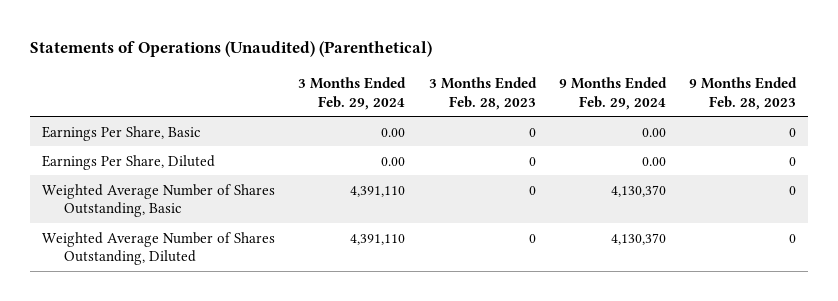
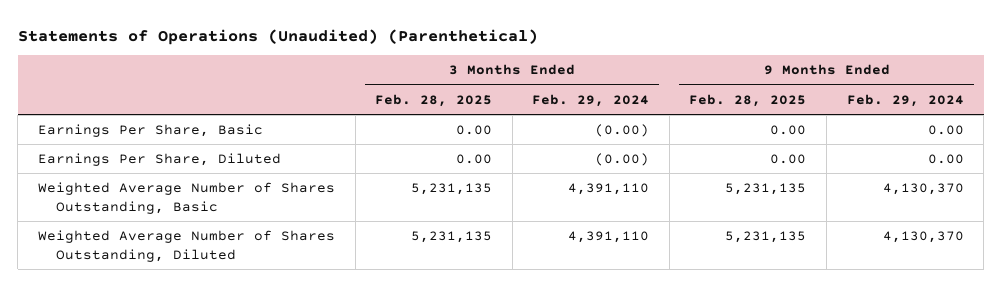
- | 3 Months Ended Feb. 29, 2024 | 3 Months Ended Feb. 28, 2023 | 9 Months Ended Feb. 29, 2024 | 9 Months Ended Feb. 28, 2023
+ | 3 Months Ended Feb. 28, 2025 | 3 Months Ended Feb. 29, 2024 | 9 Months Ended Feb. 28, 2025 | 9 Months Ended Feb. 29, 2024
- Earnings Per Share, Basic | 0.00 | 0 | 0.00 | 0
- Earnings Per Share, Diluted | 0.00 | 0 | 0.00 | 0
+ Earnings Per Share, Basic | 0.00 | (0.00) | 0.00 | 0.00
+ Earnings Per Share, Diluted | 0.00 | (0.00) | 0.00 | 0.00

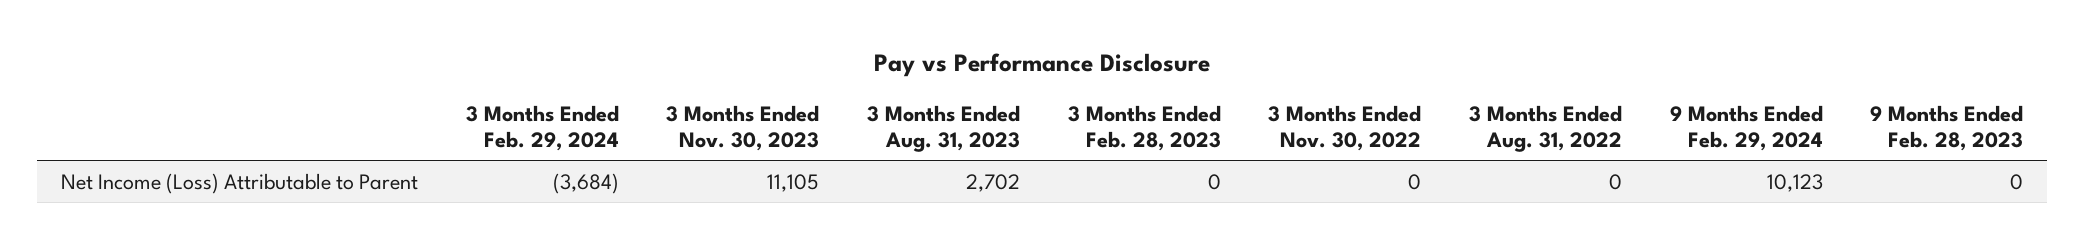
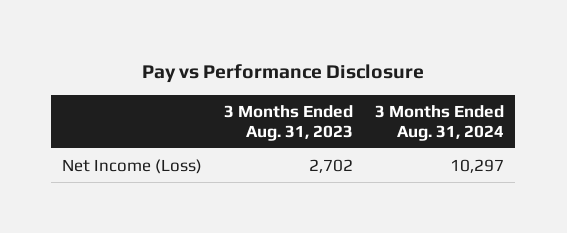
- | 3 Months Ended Feb. 29, 2024 | 3 Months Ended Nov. 30, 2023 | 3 Months Ended Aug. 31, 2023 | 3 Months Ended Feb. 28, 2023 | 3 Months Ended Nov. 30, 2022 | 3 Months Ended Aug. 31, 2022 | 9 Months Ended Feb. 29, 2024 | 9 Months Ended Feb. 28, 2023
+ | 3 Months Ended Aug. 31, 2023 | 3 Months Ended Aug. 31, 2024
- Net Income (Loss) Attributable to Parent | (3,684) | 11,105 | 2,702 | 0 | 0 | 0 | 10,123 | 0
+ Net Income (Loss) | 2,702 | 10,297

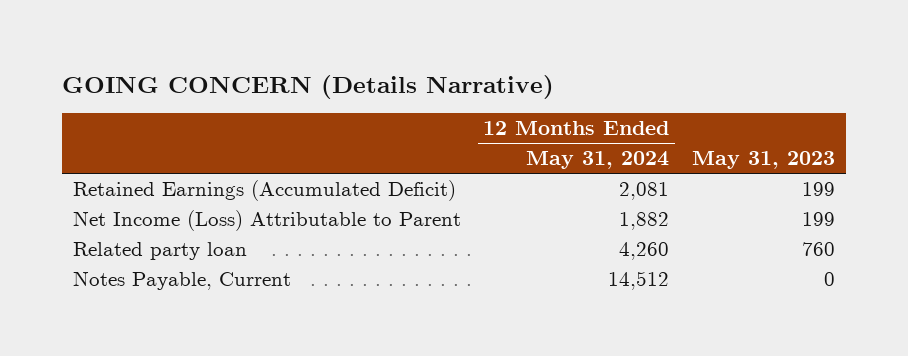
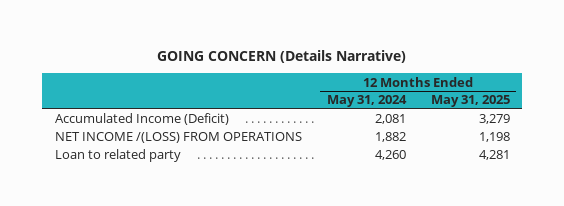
- | 12 Months Ended May 31, 2024 | May 31, 2023
+ | 12 Months Ended May 31, 2024 | 12 Months Ended May 31, 2025
- Retained Earnings (Accumulated Deficit) | 2,081 | 199
- Net Income (Loss) Attributable to Parent | 1,882 | 199
- Related party loan | 4,260 | 760
- Notes Payable, Current | 14,512 | 0
+ Accumulated Income (Deficit) | 2,081 | 3,279
+ NET INCOME /(LOSS) FROM OPERATIONS | 1,882 | 1,198
+ Loan to related party | 4,260 | 4,281

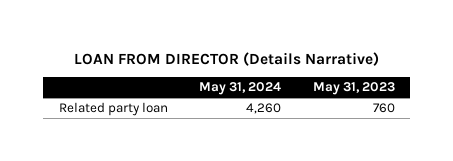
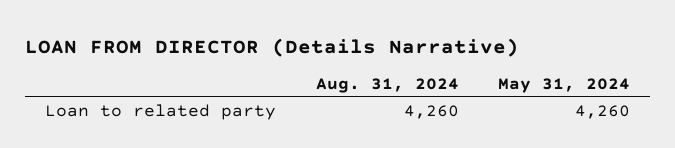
- | May 31, 2024 | May 31, 2023
+ | Aug. 31, 2024 | May 31, 2024
- Related party loan | 4,260 | 760
+ Loan to related party | 4,260 | 4,260

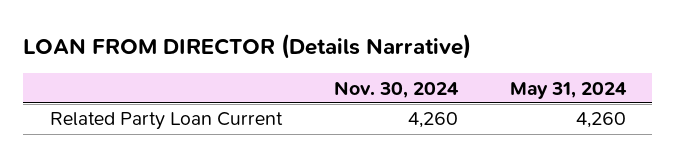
- | Aug. 31, 2024 | May 31, 2024
+ | Nov. 30, 2024 | May 31, 2024
- Loan to related party | 4,260 | 4,260
+ Related Party Loan Current | 4,260 | 4,260

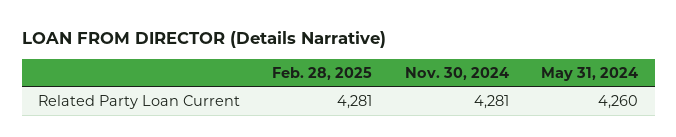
- | Nov. 30, 2024 | May 31, 2024
+ | Feb. 28, 2025 | Nov. 30, 2024 | May 31, 2024
- Related Party Loan Current | 4,260 | 4,260
+ Related Party Loan Current | 4,281 | 4,281 | 4,260

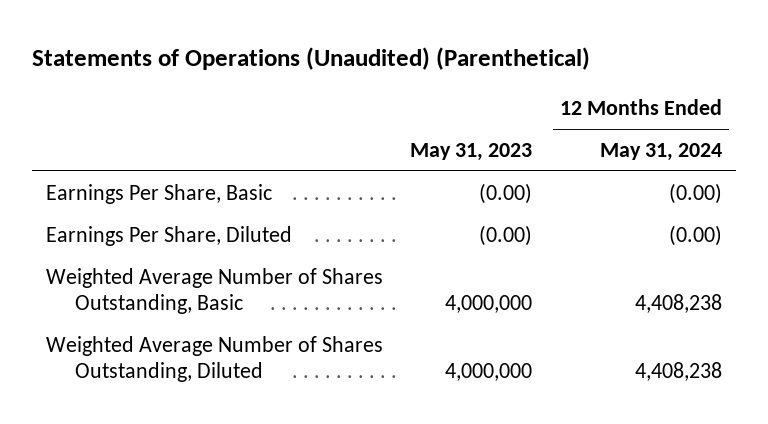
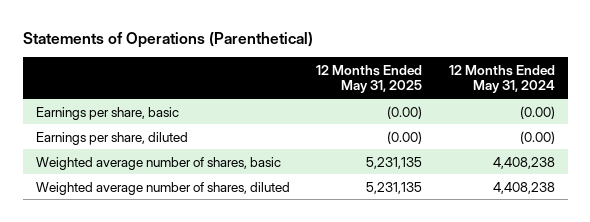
- Statements of Operations (Unaudited) (Parenthetical)
+ Statements of Operations (Parenthetical)
- | May 31, 2023 | 12 Months Ended May 31, 2024
+ | 12 Months Ended May 31, 2025 | 12 Months Ended May 31, 2024
- Earnings Per Share, Basic | (0.00) | (0.00)
- Earnings Per Share, Diluted | (0.00) | (0.00)
- Weighted Average Number of Shares Outstanding, Basic | 4,000,000 | 4,408,238
- Weighted Average Number of Shares Outstanding, Diluted | 4,000,000 | 4,408,238
+ Earnings per share, basic | (0.00) | (0.00)
+ Earnings per share, diluted | (0.00) | (0.00)
+ Weighted average number of shares, basic | 5,231,135 | 4,408,238
+ Weighted average number of shares, diluted | 5,231,135 | 4,408,238

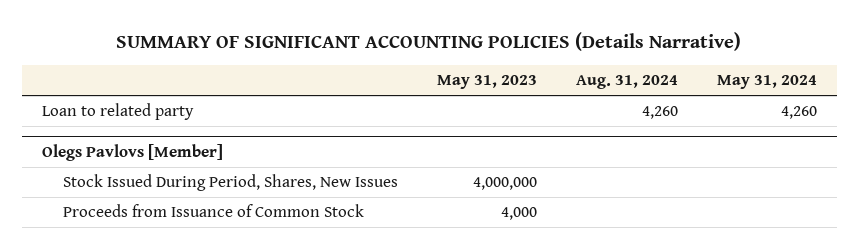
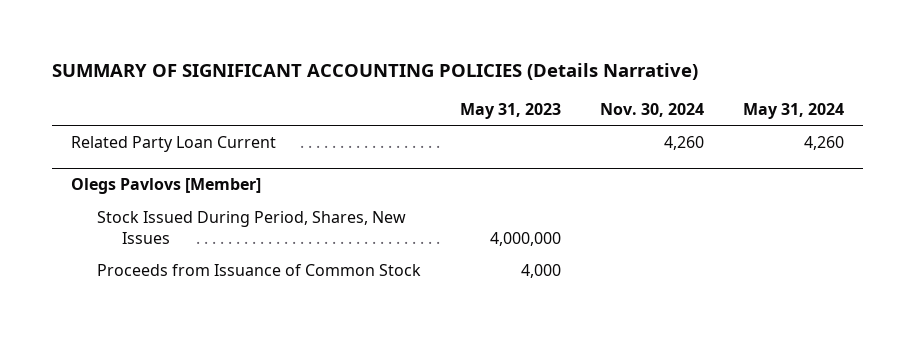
- | May 31, 2023 | Aug. 31, 2024 | May 31, 2024
+ | May 31, 2023 | Nov. 30, 2024 | May 31, 2024
- Loan to related party | | 4,260 | 4,260
+ Related Party Loan Current | | 4,260 | 4,260

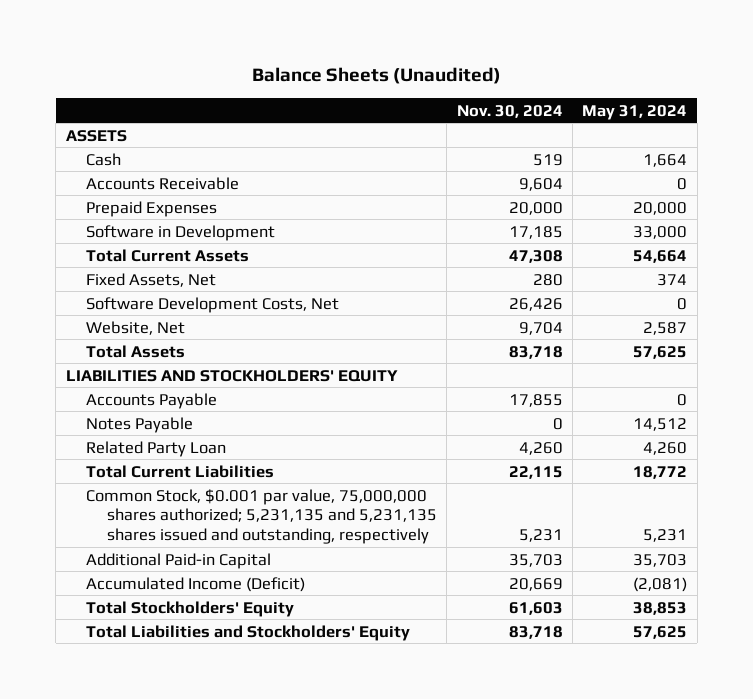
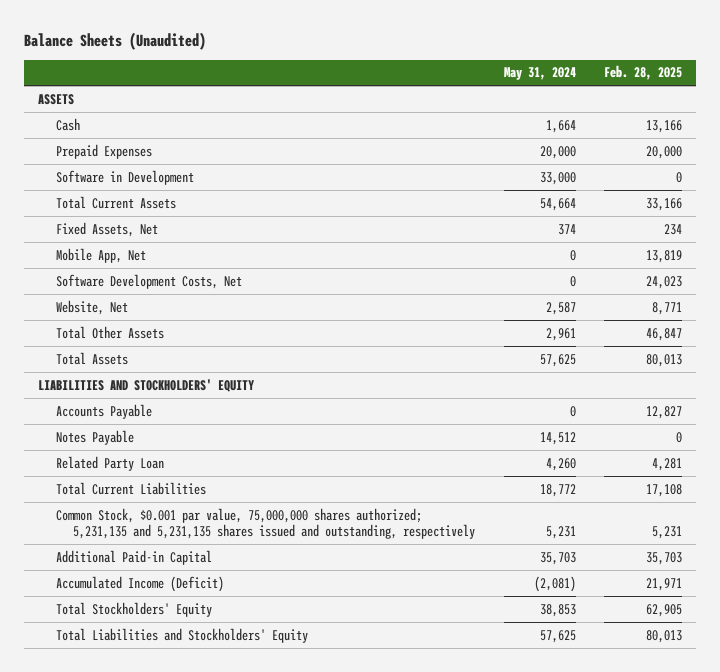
- | Nov. 30, 2024 | May 31, 2024
+ | May 31, 2024 | Feb. 28, 2025
- Accounts Receivable | 9,604 | 0
+ Mobile App, Net | 0 | 13,819
+ Total Other Assets | 2,961 | 46,847

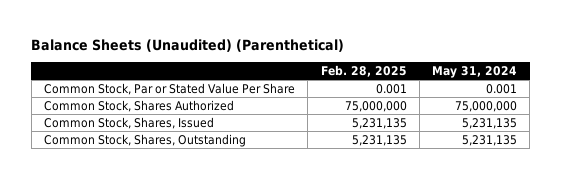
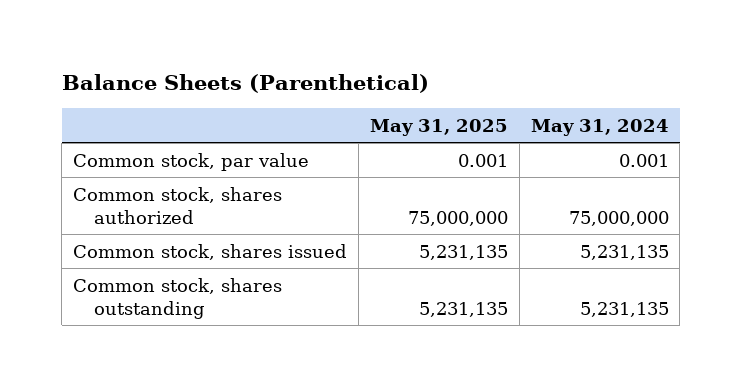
- Balance Sheets (Unaudited) (Parenthetical)
+ Balance Sheets (Parenthetical)
- | Feb. 28, 2025 | May 31, 2024
+ | May 31, 2025 | May 31, 2024
- Common Stock, Par or Stated Value Per Share | 0.001 | 0.001
- Common Stock, Shares Authorized | 75,000,000 | 75,000,000
- Common Stock, Shares, Issued | 5,231,135 | 5,231,135
- Common Stock, Shares, Outstanding | 5,231,135 | 5,231,135
+ Common stock, par value | 0.001 | 0.001
+ Common stock, shares authorized | 75,000,000 | 75,000,000
+ Common stock, shares issued | 5,231,135 | 5,231,135
+ Common stock, shares outstanding | 5,231,135 | 5,231,135

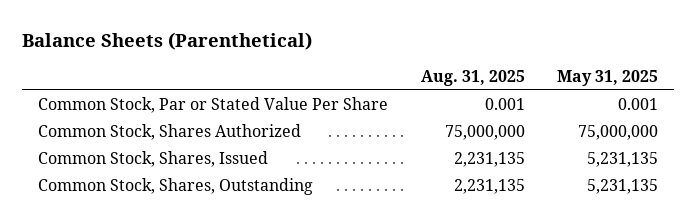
- | May 31, 2025 | May 31, 2024
+ | Aug. 31, 2025 | May 31, 2025
- Common stock, par value | 0.001 | 0.001
- Common stock, shares authorized | 75,000,000 | 75,000,000
- Common stock, shares issued | 5,231,135 | 5,231,135
- Common stock, shares outstanding | 5,231,135 | 5,231,135
+ Common Stock, Par or Stated Value Per Share | 0.001 | 0.001
+ Common Stock, Shares Authorized | 75,000,000 | 75,000,000
+ Common Stock, Shares, Issued | 2,231,135 | 5,231,135
+ Common Stock, Shares, Outstanding | 2,231,135 | 5,231,135

